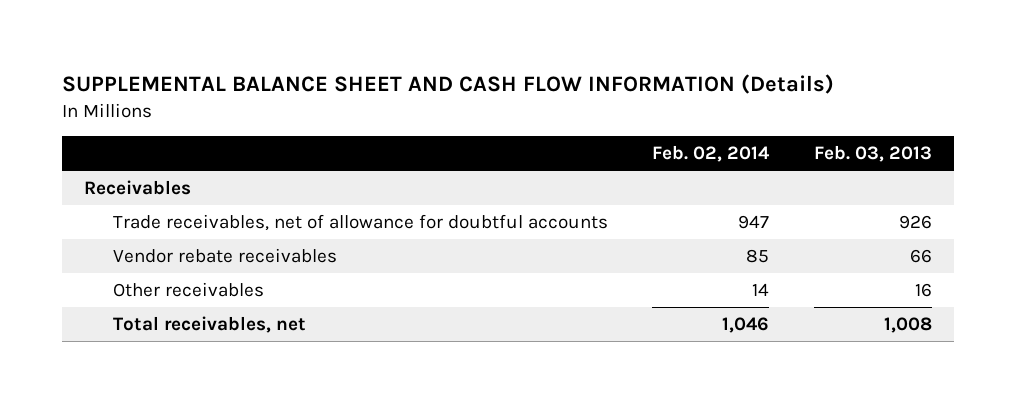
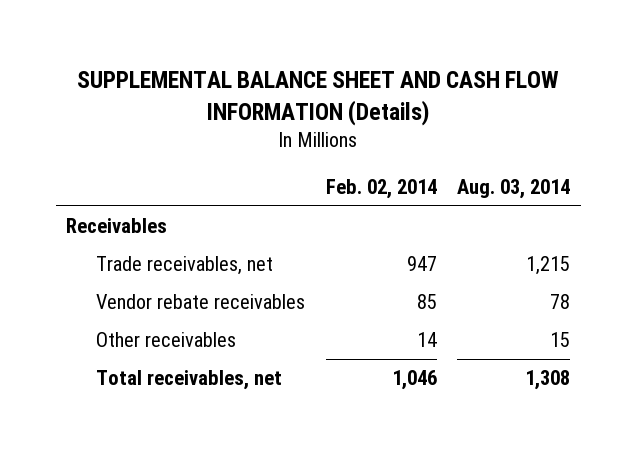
- | Feb. 02, 2014 | Feb. 03, 2013
+ | Feb. 02, 2014 | Aug. 03, 2014
- Trade receivables, net of allowance for doubtful accounts | 947 | 926
+ Trade receivables, net | 947 | 1,215

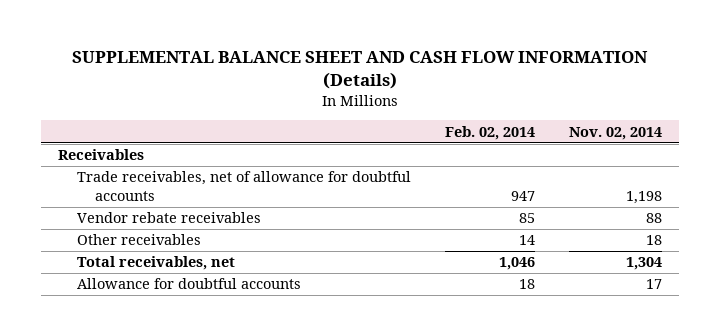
- | Feb. 02, 2014 | Aug. 03, 2014
+ | Feb. 02, 2014 | Nov. 02, 2014
- Trade receivables, net | 947 | 1,215
+ Trade receivables, net of allowance for doubtful accounts | 947 | 1,198
+ Allowance for doubtful accounts | 18 | 17

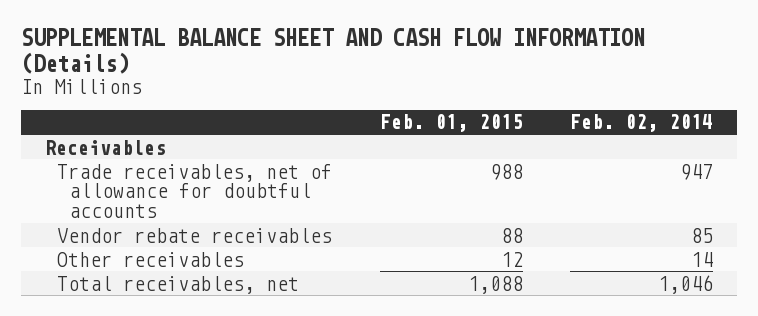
- | Feb. 02, 2014 | Nov. 02, 2014
+ | Feb. 01, 2015 | Feb. 02, 2014
- Allowance for doubtful accounts | 18 | 17

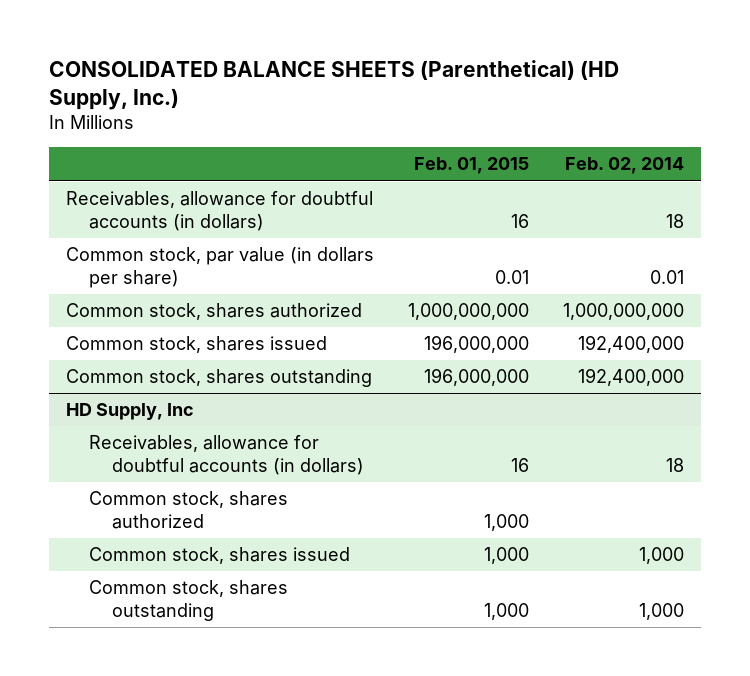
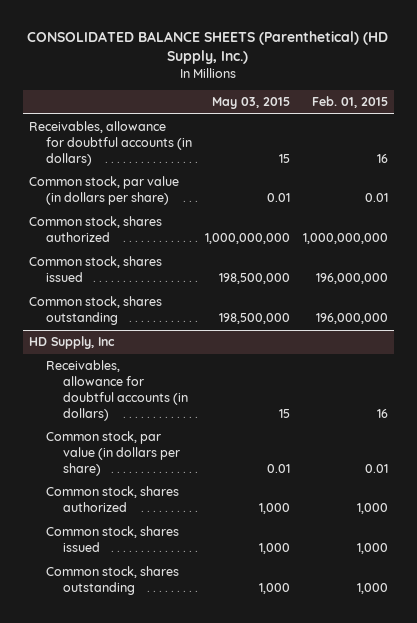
- | Feb. 01, 2015 | Feb. 02, 2014
+ | May 03, 2015 | Feb. 01, 2015
@ HD Supply, Inc
+ Common stock, par value (in dollars per share) | 0.01 | 0.01

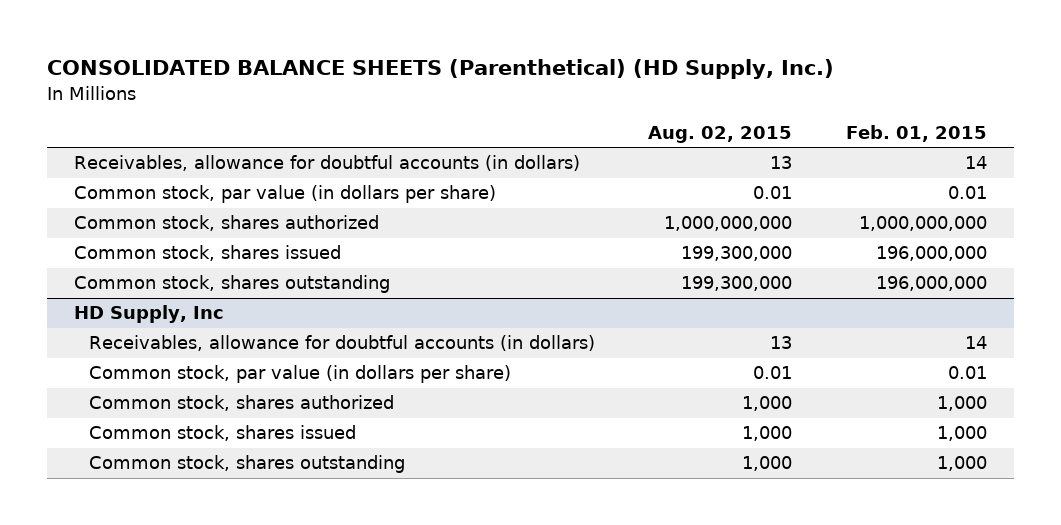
- | May 03, 2015 | Feb. 01, 2015
+ | Aug. 02, 2015 | Feb. 01, 2015
- Receivables, allowance for doubtful accounts (in dollars) | 15 | 16
+ Receivables, allowance for doubtful accounts (in dollars) | 13 | 14
@ HD Supply, Inc
- Receivables, allowance for doubtful accounts (in dollars) | 15 | 16
+ Receivables, allowance for doubtful accounts (in dollars) | 13 | 14

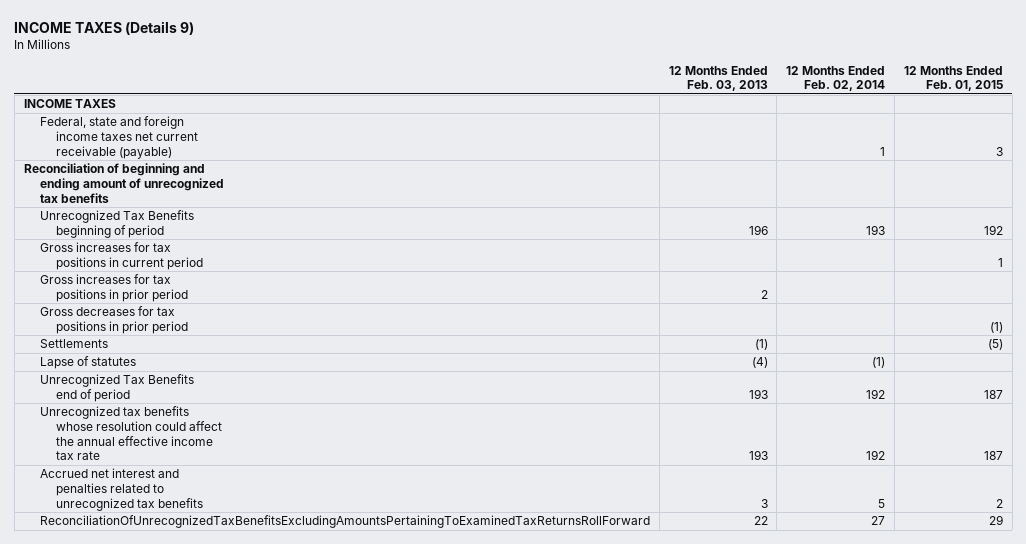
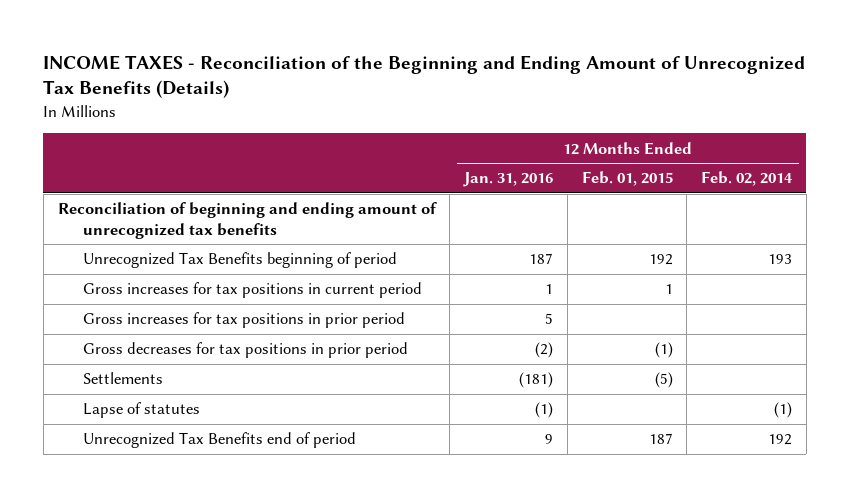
- INCOME TAXES (Details 9)
+ INCOME TAXES - Reconciliation of the Beginning and Ending Amount of Unrecognized Tax Benefits (Details)
- | 12 Months Ended Feb. 03, 2013 | 12 Months Ended Feb. 02, 2014 | 12 Months Ended Feb. 01, 2015
+ | 12 Months Ended Jan. 31, 2016 | 12 Months Ended Feb. 01, 2015 | 12 Months Ended Feb. 02, 2014
- INCOME TAXES
- Federal, state and foreign income taxes net current receivable (payable) | | 1 | 3
- Unrecognized tax benefits whose resolution could affect the annual effective income tax rate | 193 | 192 | 187
- Accrued net interest and penalties related to unrecognized tax benefits | 3 | 5 | 2
- ReconciliationOfUnrecognizedTaxBenefitsExcludingAmountsPertainingToExaminedTaxReturnsRollForward | 22 | 27 | 29

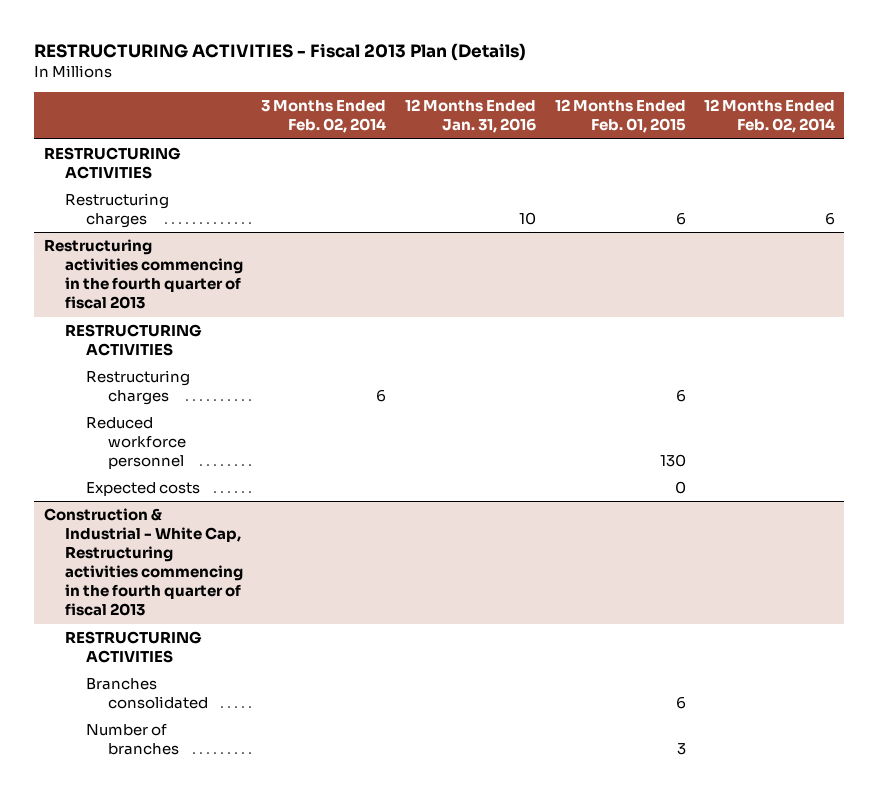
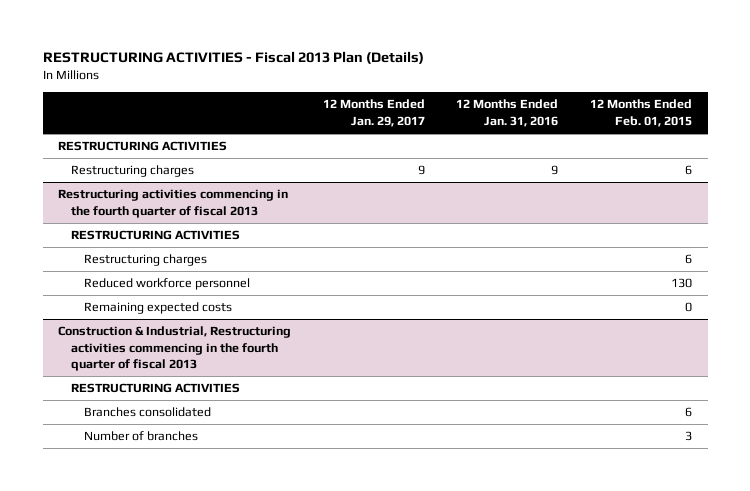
- | 3 Months Ended Feb. 02, 2014 | 12 Months Ended Jan. 31, 2016 | 12 Months Ended Feb. 01, 2015 | 12 Months Ended Feb. 02, 2014
+ | 12 Months Ended Jan. 29, 2017 | 12 Months Ended Jan. 31, 2016 | 12 Months Ended Feb. 01, 2015
- Restructuring charges | | 10 | 6 | 6
+ Restructuring charges | 9 | 9 | 6
@ Restructuring activities commencing in the fourth quarter of fiscal 2013
- Expected costs | | | 0 |
- Construction & Industrial - White Cap, Restructuring activities commencing in the fourth quarter of fiscal 2013
@ Restructuring activities commencing in the fourth quarter of fiscal 2013
+ Remaining expected costs | | | 0
+ Construction & Industrial, Restructuring activities commencing in the fourth quarter of fiscal 2013

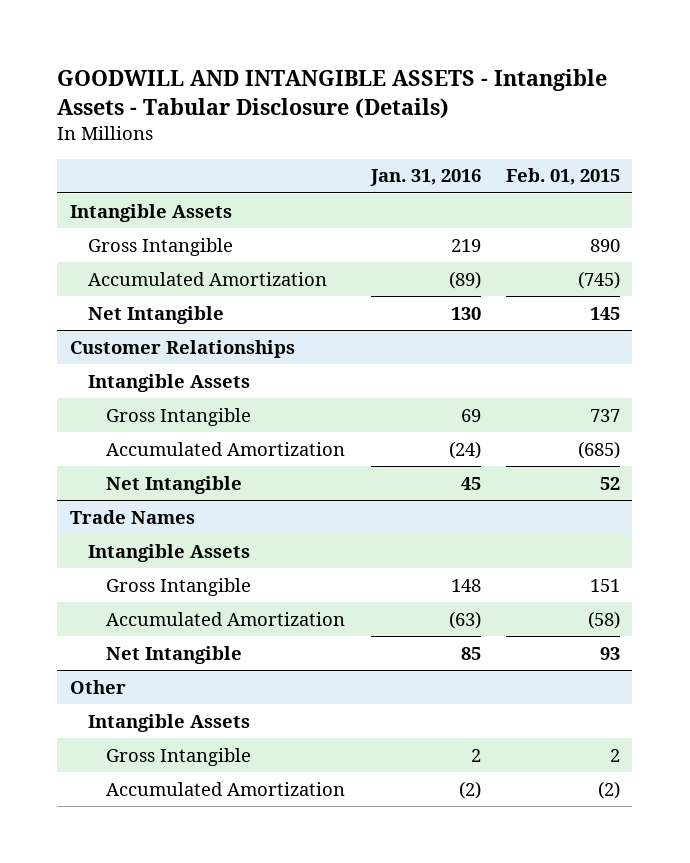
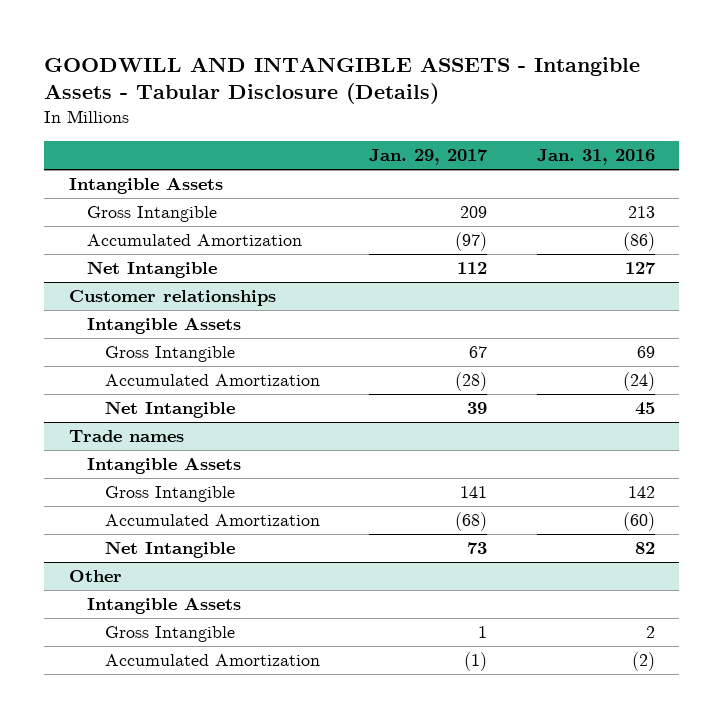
- | Jan. 31, 2016 | Feb. 01, 2015
+ | Jan. 29, 2017 | Jan. 31, 2016
- Gross Intangible | 219 | 890
- Accumulated Amortization | (89) | (745)
- Net Intangible | 130 | 145
- Customer Relationships
+ Gross Intangible | 209 | 213
+ Accumulated Amortization | (97) | (86)
+ Net Intangible | 112 | 127
+ Customer relationships
- Trade Names
+ Trade names
- Gross Intangible | 148 | 151
- Accumulated Amortization | (63) | (58)
- Net Intangible | 85 | 93
+ Gross Intangible | 141 | 142
+ Accumulated Amortization | (68) | (60)
+ Net Intangible | 73 | 82

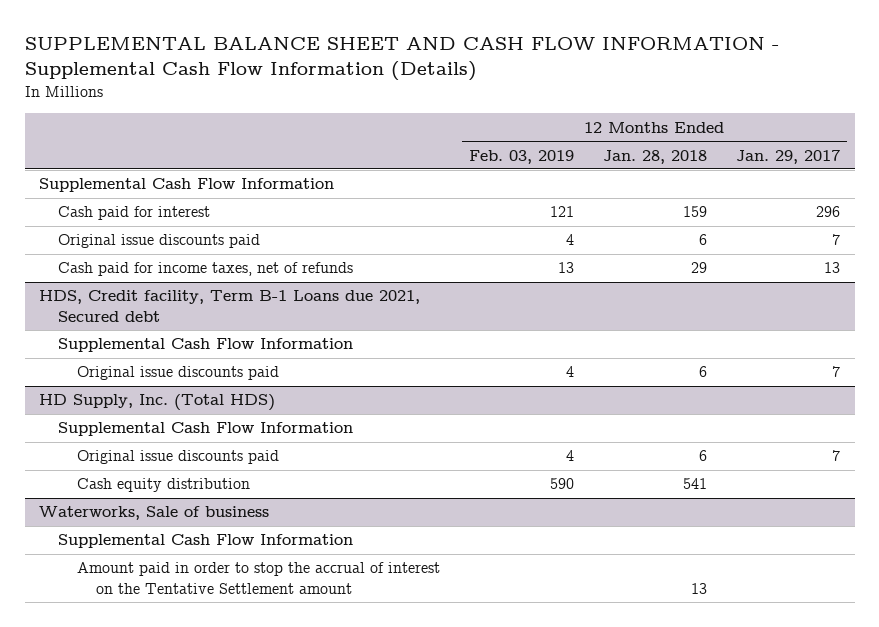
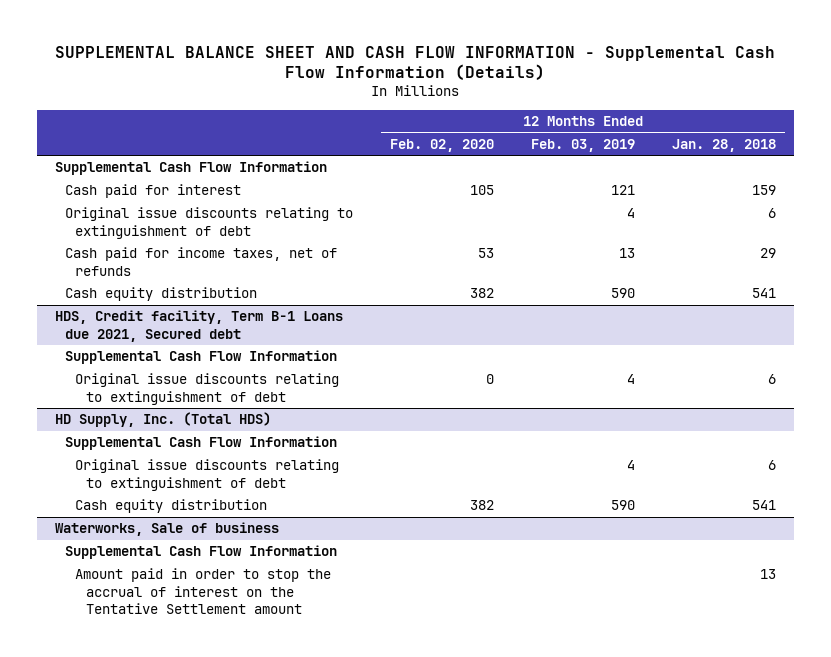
- | 12 Months Ended Feb. 03, 2019 | 12 Months Ended Jan. 28, 2018 | 12 Months Ended Jan. 29, 2017
+ | 12 Months Ended Feb. 02, 2020 | 12 Months Ended Feb. 03, 2019 | 12 Months Ended Jan. 28, 2018
- Original issue discounts paid | 4 | 6 | 7
+ Original issue discounts relating to extinguishment of debt | | 4 | 6
+ Cash equity distribution | 382 | 590 | 541
@ HDS, Credit facility, Term B-1 Loans due 2021, Secured debt
- Original issue discounts paid | 4 | 6 | 7
+ Original issue discounts relating to extinguishment of debt | 0 | 4 | 6
@ HD Supply, Inc. (Total HDS)
- Original issue discounts paid | 4 | 6 | 7
+ Original issue discounts relating to extinguishment of debt | | 4 | 6

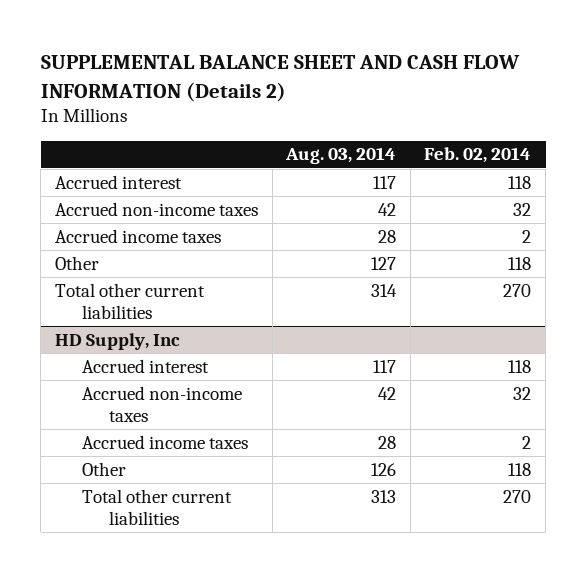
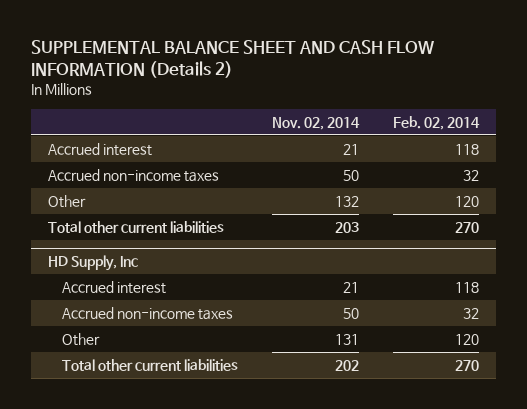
- | Aug. 03, 2014 | Feb. 02, 2014
+ | Nov. 02, 2014 | Feb. 02, 2014
- Accrued income taxes | 28 | 2
- Other | 127 | 118
+ Other | 132 | 120
@ HD Supply, Inc
- Accrued income taxes | 28 | 2
- Other | 126 | 118
+ Other | 131 | 120

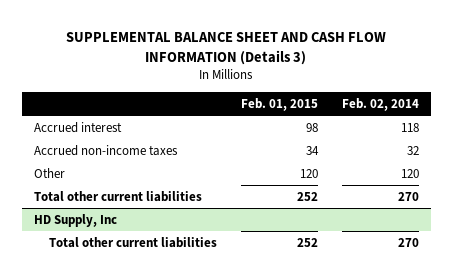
- SUPPLEMENTAL BALANCE SHEET AND CASH FLOW INFORMATION (Details 2)
+ SUPPLEMENTAL BALANCE SHEET AND CASH FLOW INFORMATION (Details 3)
- | Nov. 02, 2014 | Feb. 02, 2014
+ | Feb. 01, 2015 | Feb. 02, 2014
@ HD Supply, Inc
- Accrued interest | 21 | 118
- Accrued non-income taxes | 50 | 32
- Other | 131 | 120

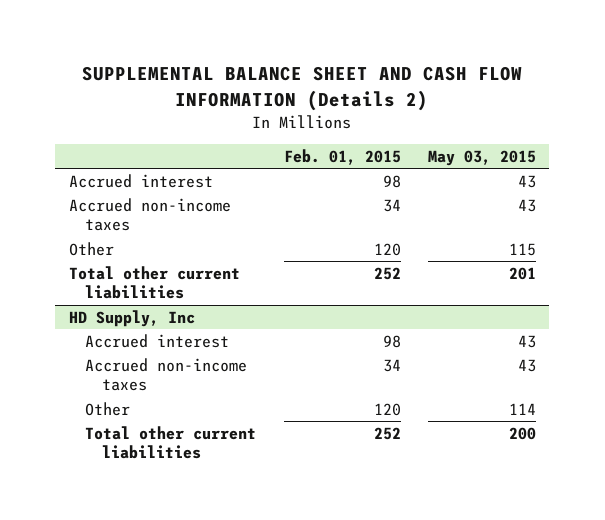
- SUPPLEMENTAL BALANCE SHEET AND CASH FLOW INFORMATION (Details 3)
+ SUPPLEMENTAL BALANCE SHEET AND CASH FLOW INFORMATION (Details 2)
- | Feb. 01, 2015 | Feb. 02, 2014
+ | Feb. 01, 2015 | May 03, 2015
@ HD Supply, Inc
+ Accrued interest | 98 | 43
+ Accrued non-income taxes | 34 | 43
+ Other | 120 | 114

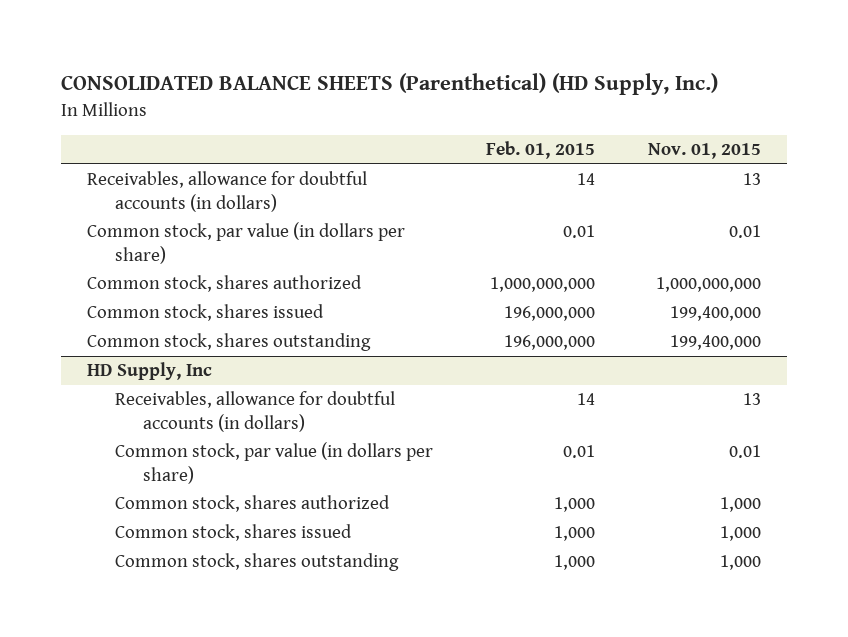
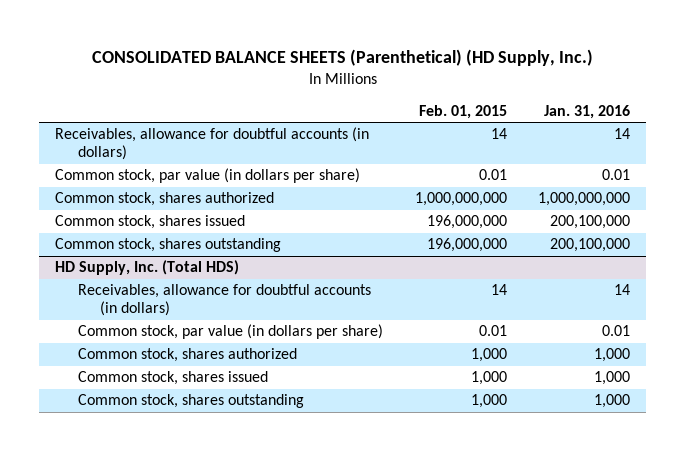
- | Feb. 01, 2015 | Nov. 01, 2015
+ | Feb. 01, 2015 | Jan. 31, 2016
- HD Supply, Inc
+ HD Supply, Inc. (Total HDS)

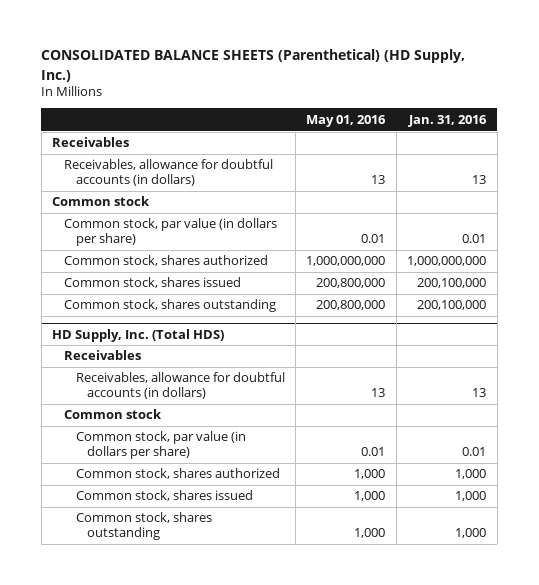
- | Feb. 01, 2015 | Jan. 31, 2016
+ | May 01, 2016 | Jan. 31, 2016
- Receivables, allowance for doubtful accounts (in dollars) | 14 | 14
+ Receivables
+ Receivables, allowance for doubtful accounts (in dollars) | 13 | 13
+ Common stock
@ HD Supply, Inc. (Total HDS)
- Receivables, allowance for doubtful accounts (in dollars) | 14 | 14
+ Receivables
+ Receivables, allowance for doubtful accounts (in dollars) | 13 | 13
+ Common stock

